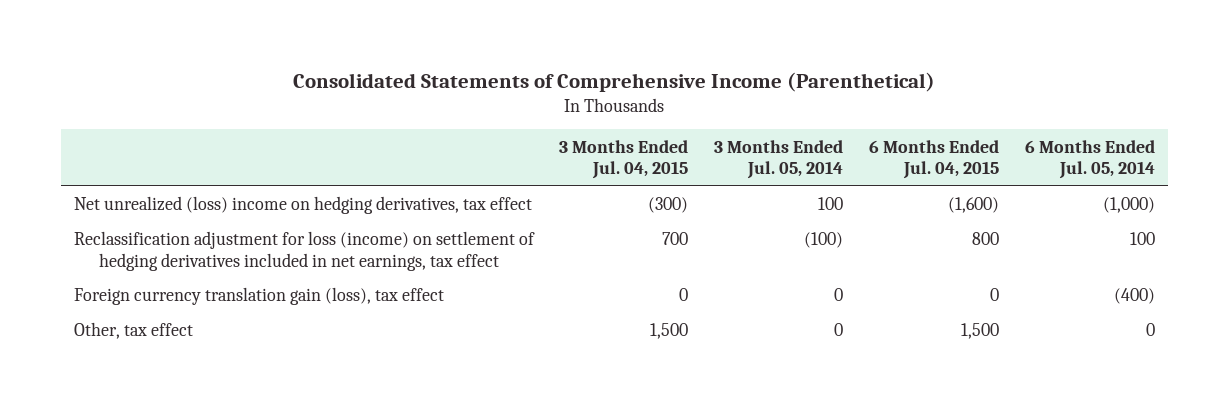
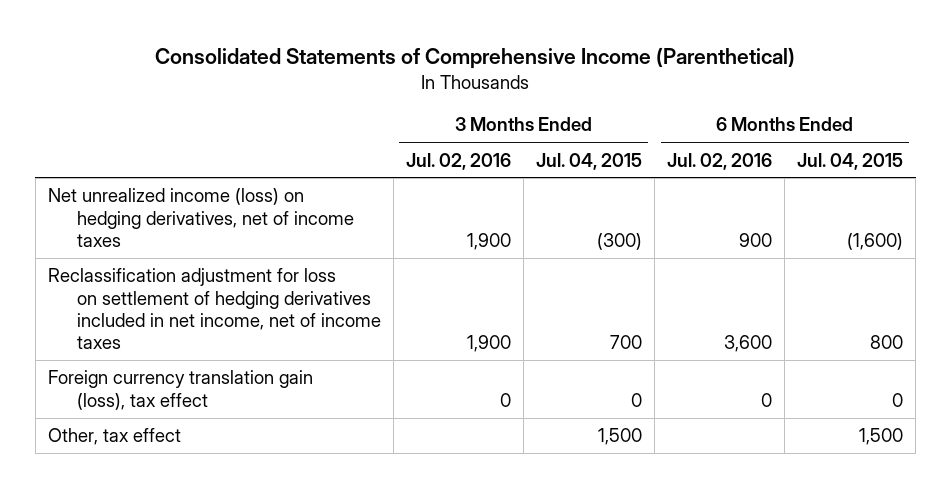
- | 3 Months Ended Jul. 04, 2015 | 3 Months Ended Jul. 05, 2014 | 6 Months Ended Jul. 04, 2015 | 6 Months Ended Jul. 05, 2014
+ | 3 Months Ended Jul. 02, 2016 | 3 Months Ended Jul. 04, 2015 | 6 Months Ended Jul. 02, 2016 | 6 Months Ended Jul. 04, 2015
- Net unrealized (loss) income on hedging derivatives, tax effect | (300) | 100 | (1,600) | (1,000)
- Reclassification adjustment for loss (income) on settlement of hedging derivatives included in net earnings, tax effect | 700 | (100) | 800 | 100
+ Net unrealized income (loss) on hedging derivatives, net of income taxes | 1,900 | (300) | 900 | (1,600)
+ Reclassification adjustment for loss on settlement of hedging derivatives included in net income, net of income taxes | 1,900 | 700 | 3,600 | 800

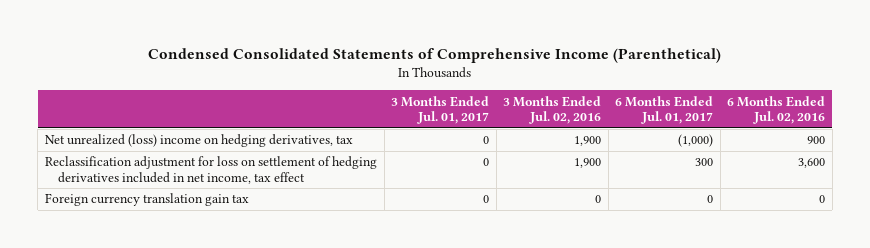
- Consolidated Statements of Comprehensive Income (Parenthetical)
+ Condensed Consolidated Statements of Comprehensive Income (Parenthetical)
- | 3 Months Ended Jul. 02, 2016 | 3 Months Ended Jul. 04, 2015 | 6 Months Ended Jul. 02, 2016 | 6 Months Ended Jul. 04, 2015
+ | 3 Months Ended Jul. 01, 2017 | 3 Months Ended Jul. 02, 2016 | 6 Months Ended Jul. 01, 2017 | 6 Months Ended Jul. 02, 2016
- Net unrealized income (loss) on hedging derivatives, net of income taxes | 1,900 | (300) | 900 | (1,600)
- Reclassification adjustment for loss on settlement of hedging derivatives included in net income, net of income taxes | 1,900 | 700 | 3,600 | 800
- Foreign currency translation gain (loss), tax effect | 0 | 0 | 0 | 0
- Other, tax effect | | 1,500 | | 1,500
+ Net unrealized (loss) income on hedging derivatives, tax | 0 | 1,900 | (1,000) | 900
+ Reclassification adjustment for loss on settlement of hedging derivatives included in net income, tax effect | 0 | 1,900 | 300 | 3,600
+ Foreign currency translation gain tax | 0 | 0 | 0 | 0

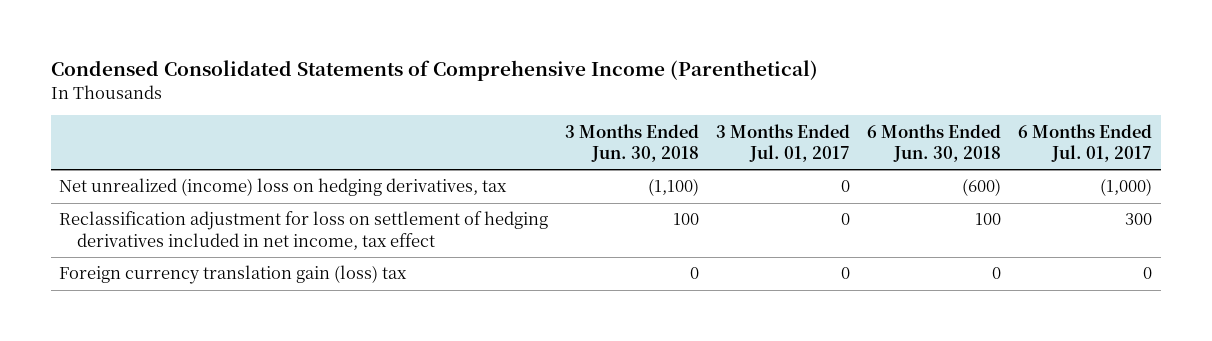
- | 3 Months Ended Jul. 01, 2017 | 3 Months Ended Jul. 02, 2016 | 6 Months Ended Jul. 01, 2017 | 6 Months Ended Jul. 02, 2016
+ | 3 Months Ended Jun. 30, 2018 | 3 Months Ended Jul. 01, 2017 | 6 Months Ended Jun. 30, 2018 | 6 Months Ended Jul. 01, 2017
- Net unrealized (loss) income on hedging derivatives, tax | 0 | 1,900 | (1,000) | 900
+ Net unrealized (income) loss on hedging derivatives, tax | (1,100) | 0 | (600) | (1,000)
- Foreign currency translation gain tax | 0 | 0 | 0 | 0
+ Foreign currency translation gain (loss) tax | 0 | 0 | 0 | 0

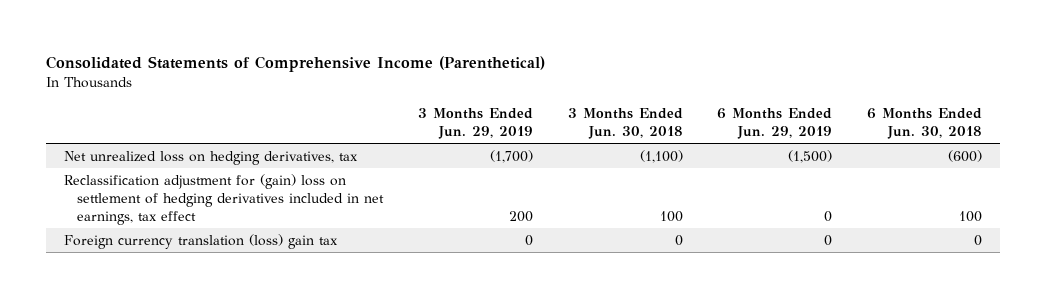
- Condensed Consolidated Statements of Comprehensive Income (Parenthetical)
+ Consolidated Statements of Comprehensive Income (Parenthetical)
- | 3 Months Ended Jun. 30, 2018 | 3 Months Ended Jul. 01, 2017 | 6 Months Ended Jun. 30, 2018 | 6 Months Ended Jul. 01, 2017
+ | 3 Months Ended Jun. 29, 2019 | 3 Months Ended Jun. 30, 2018 | 6 Months Ended Jun. 29, 2019 | 6 Months Ended Jun. 30, 2018
- Net unrealized (income) loss on hedging derivatives, tax | (1,100) | 0 | (600) | (1,000)
- Reclassification adjustment for loss on settlement of hedging derivatives included in net income, tax effect | 100 | 0 | 100 | 300
- Foreign currency translation gain (loss) tax | 0 | 0 | 0 | 0
+ Net unrealized loss on hedging derivatives, tax | (1,700) | (1,100) | (1,500) | (600)
+ Reclassification adjustment for (gain) loss on settlement of hedging derivatives included in net earnings, tax effect | 200 | 100 | 0 | 100
+ Foreign currency translation (loss) gain tax | 0 | 0 | 0 | 0

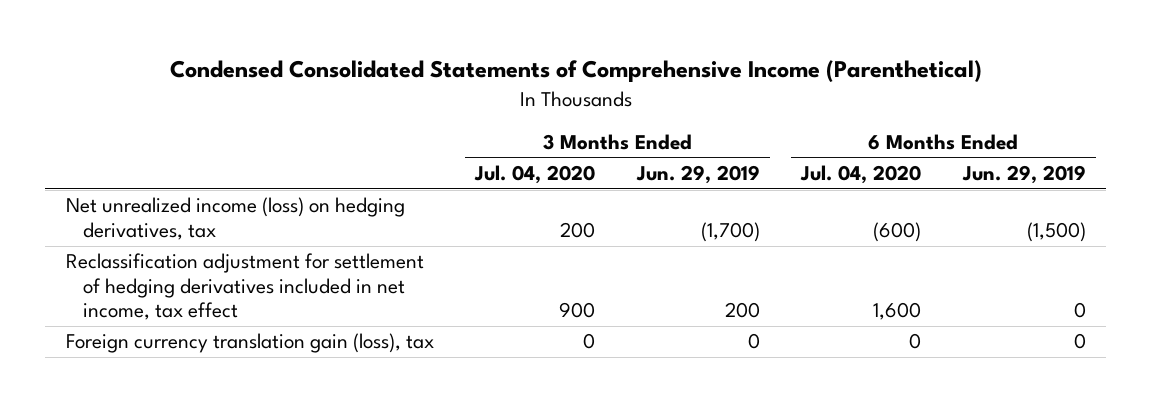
- Consolidated Statements of Comprehensive Income (Parenthetical)
+ Condensed Consolidated Statements of Comprehensive Income (Parenthetical)
- | 3 Months Ended Jun. 29, 2019 | 3 Months Ended Jun. 30, 2018 | 6 Months Ended Jun. 29, 2019 | 6 Months Ended Jun. 30, 2018
+ | 3 Months Ended Jul. 04, 2020 | 3 Months Ended Jun. 29, 2019 | 6 Months Ended Jul. 04, 2020 | 6 Months Ended Jun. 29, 2019
- Net unrealized loss on hedging derivatives, tax | (1,700) | (1,100) | (1,500) | (600)
- Reclassification adjustment for (gain) loss on settlement of hedging derivatives included in net earnings, tax effect | 200 | 100 | 0 | 100
- Foreign currency translation (loss) gain tax | 0 | 0 | 0 | 0
+ Net unrealized income (loss) on hedging derivatives, tax | 200 | (1,700) | (600) | (1,500)
+ Reclassification adjustment for settlement of hedging derivatives included in net income, tax effect | 900 | 200 | 1,600 | 0
+ Foreign currency translation gain (loss), tax | 0 | 0 | 0 | 0

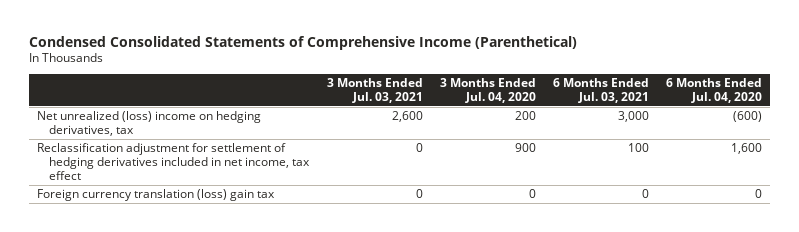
- | 3 Months Ended Jul. 04, 2020 | 3 Months Ended Jun. 29, 2019 | 6 Months Ended Jul. 04, 2020 | 6 Months Ended Jun. 29, 2019
+ | 3 Months Ended Jul. 03, 2021 | 3 Months Ended Jul. 04, 2020 | 6 Months Ended Jul. 03, 2021 | 6 Months Ended Jul. 04, 2020
- Net unrealized income (loss) on hedging derivatives, tax | 200 | (1,700) | (600) | (1,500)
+ Net unrealized (loss) income on hedging derivatives, tax | 2,600 | 200 | 3,000 | (600)
- Foreign currency translation gain (loss), tax | 0 | 0 | 0 | 0
+ Foreign currency translation (loss) gain tax | 0 | 0 | 0 | 0

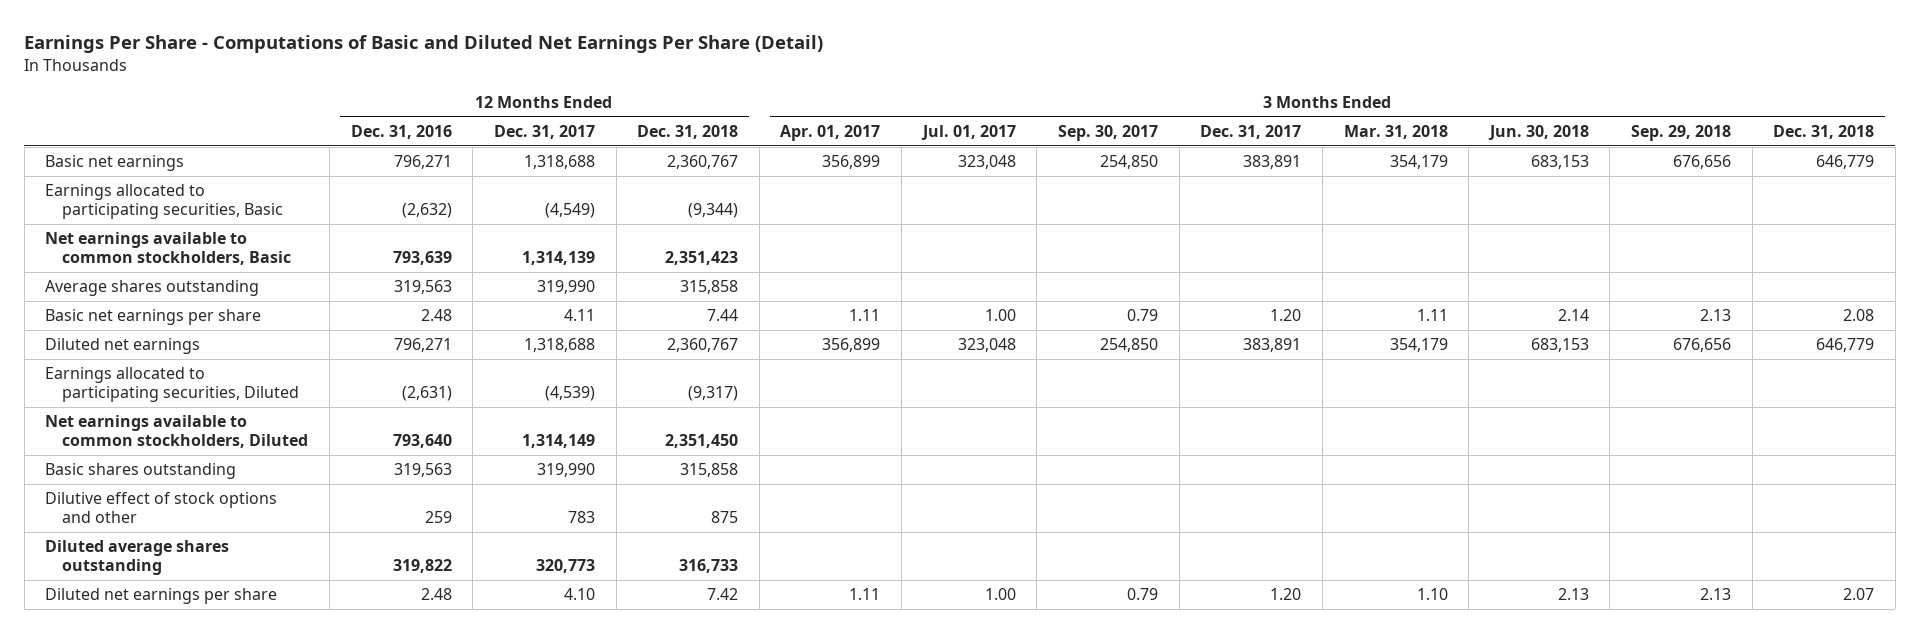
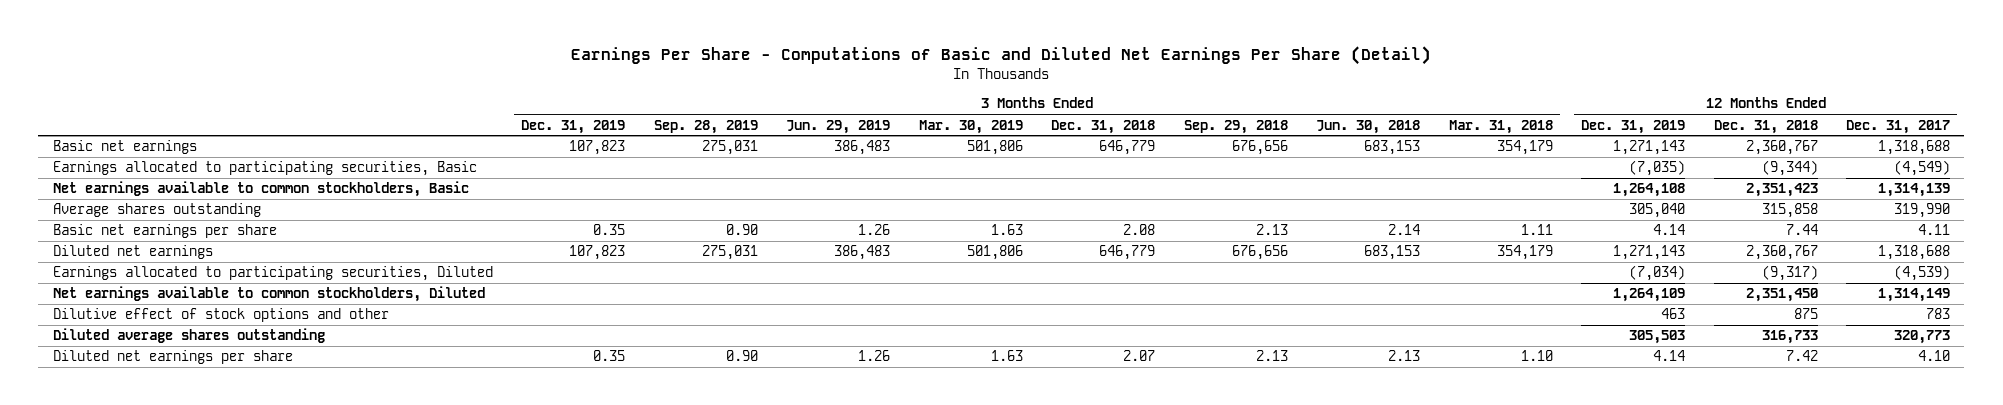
- | 12 Months Ended Dec. 31, 2016 | 12 Months Ended Dec. 31, 2017 | 12 Months Ended Dec. 31, 2018 | 3 Months Ended Apr. 01, 2017 | 3 Months Ended Jul. 01, 2017 | 3 Months Ended Sep. 30, 2017 | 3 Months Ended Dec. 31, 2017 | 3 Months Ended Mar. 31, 2018 | 3 Months Ended Jun. 30, 2018 | 3 Months Ended Sep. 29, 2018 | 3 Months Ended Dec. 31, 2018
+ | 3 Months Ended Dec. 31, 2019 | 3 Months Ended Sep. 28, 2019 | 3 Months Ended Jun. 29, 2019 | 3 Months Ended Mar. 30, 2019 | 3 Months Ended Dec. 31, 2018 | 3 Months Ended Sep. 29, 2018 | 3 Months Ended Jun. 30, 2018 | 3 Months Ended Mar. 31, 2018 | 12 Months Ended Dec. 31, 2019 | 12 Months Ended Dec. 31, 2018 | 12 Months Ended Dec. 31, 2017
- Basic shares outstanding | 319,563 | 319,990 | 315,858 | | | | | | | |

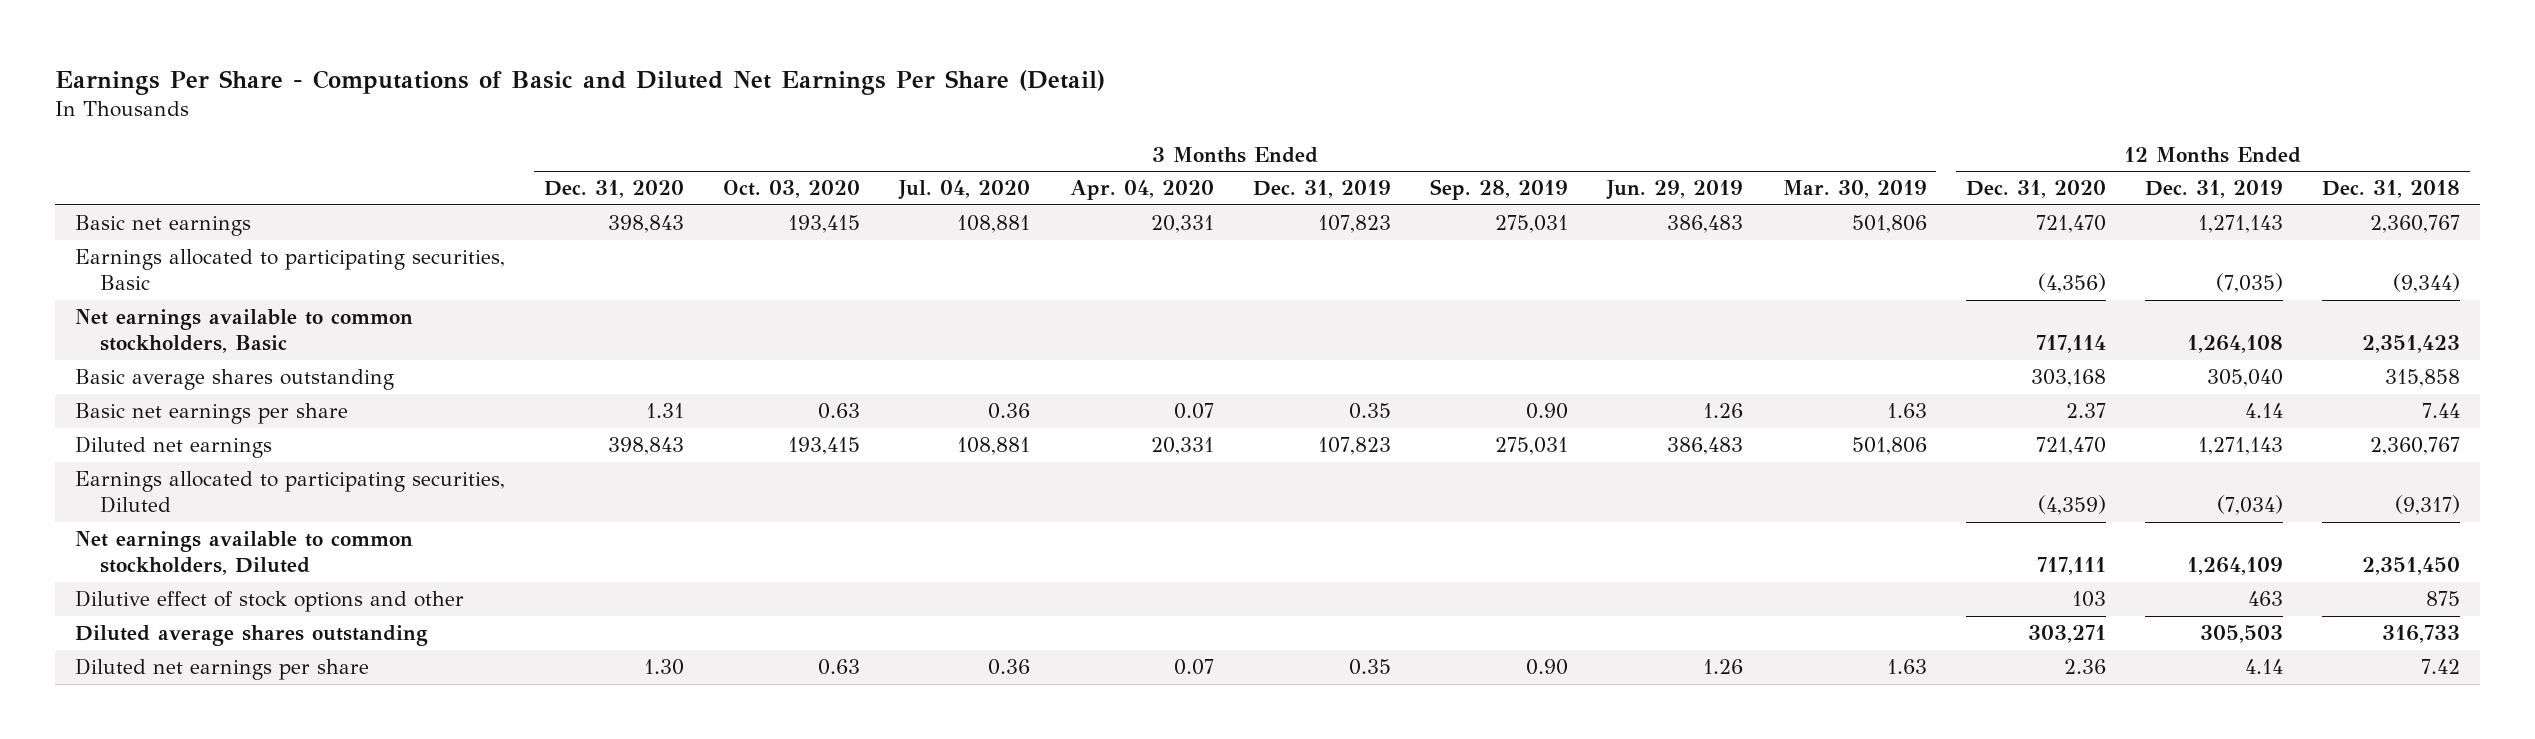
- | 3 Months Ended Dec. 31, 2019 | 3 Months Ended Sep. 28, 2019 | 3 Months Ended Jun. 29, 2019 | 3 Months Ended Mar. 30, 2019 | 3 Months Ended Dec. 31, 2018 | 3 Months Ended Sep. 29, 2018 | 3 Months Ended Jun. 30, 2018 | 3 Months Ended Mar. 31, 2018 | 12 Months Ended Dec. 31, 2019 | 12 Months Ended Dec. 31, 2018 | 12 Months Ended Dec. 31, 2017
+ | 3 Months Ended Dec. 31, 2020 | 3 Months Ended Oct. 03, 2020 | 3 Months Ended Jul. 04, 2020 | 3 Months Ended Apr. 04, 2020 | 3 Months Ended Dec. 31, 2019 | 3 Months Ended Sep. 28, 2019 | 3 Months Ended Jun. 29, 2019 | 3 Months Ended Mar. 30, 2019 | 12 Months Ended Dec. 31, 2020 | 12 Months Ended Dec. 31, 2019 | 12 Months Ended Dec. 31, 2018
- Average shares outstanding | | | | | | | | | 305,040 | 315,858 | 319,990
+ Basic average shares outstanding | | | | | | | | | 303,168 | 305,040 | 315,858

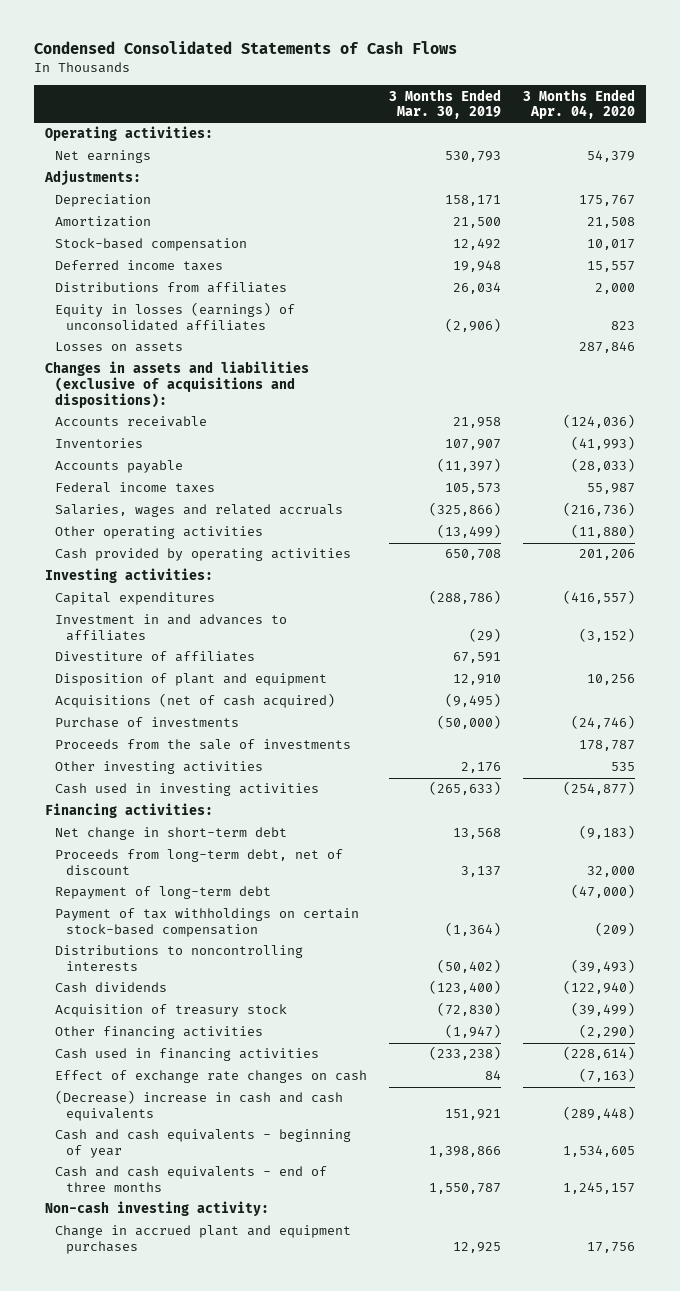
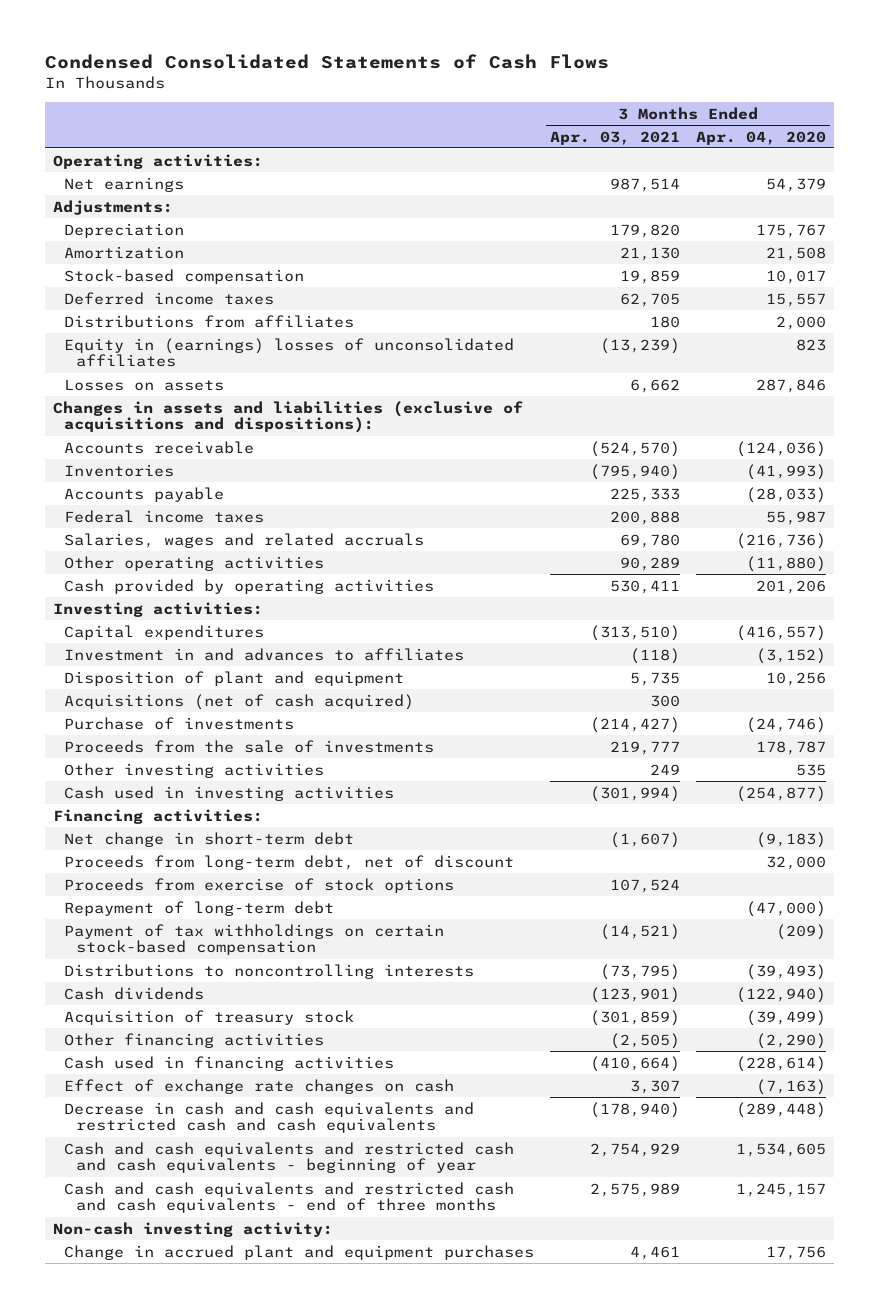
- | 3 Months Ended Mar. 30, 2019 | 3 Months Ended Apr. 04, 2020
+ | 3 Months Ended Apr. 03, 2021 | 3 Months Ended Apr. 04, 2020
- Equity in losses (earnings) of unconsolidated affiliates | (2,906) | 823
+ Equity in (earnings) losses of unconsolidated affiliates | (13,239) | 823
- Divestiture of affiliates | 67,591 |
+ Proceeds from exercise of stock options | 107,524 |
- (Decrease) increase in cash and cash equivalents | 151,921 | (289,448)
- Cash and cash equivalents - beginning of year | 1,398,866 | 1,534,605
- Cash and cash equivalents - end of three months | 1,550,787 | 1,245,157
+ Decrease in cash and cash equivalents and restricted cash and cash equivalents | (178,940) | (289,448)
+ Cash and cash equivalents and restricted cash and cash equivalents - beginning of year | 2,754,929 | 1,534,605
+ Cash and cash equivalents and restricted cash and cash equivalents - end of three months | 2,575,989 | 1,245,157

